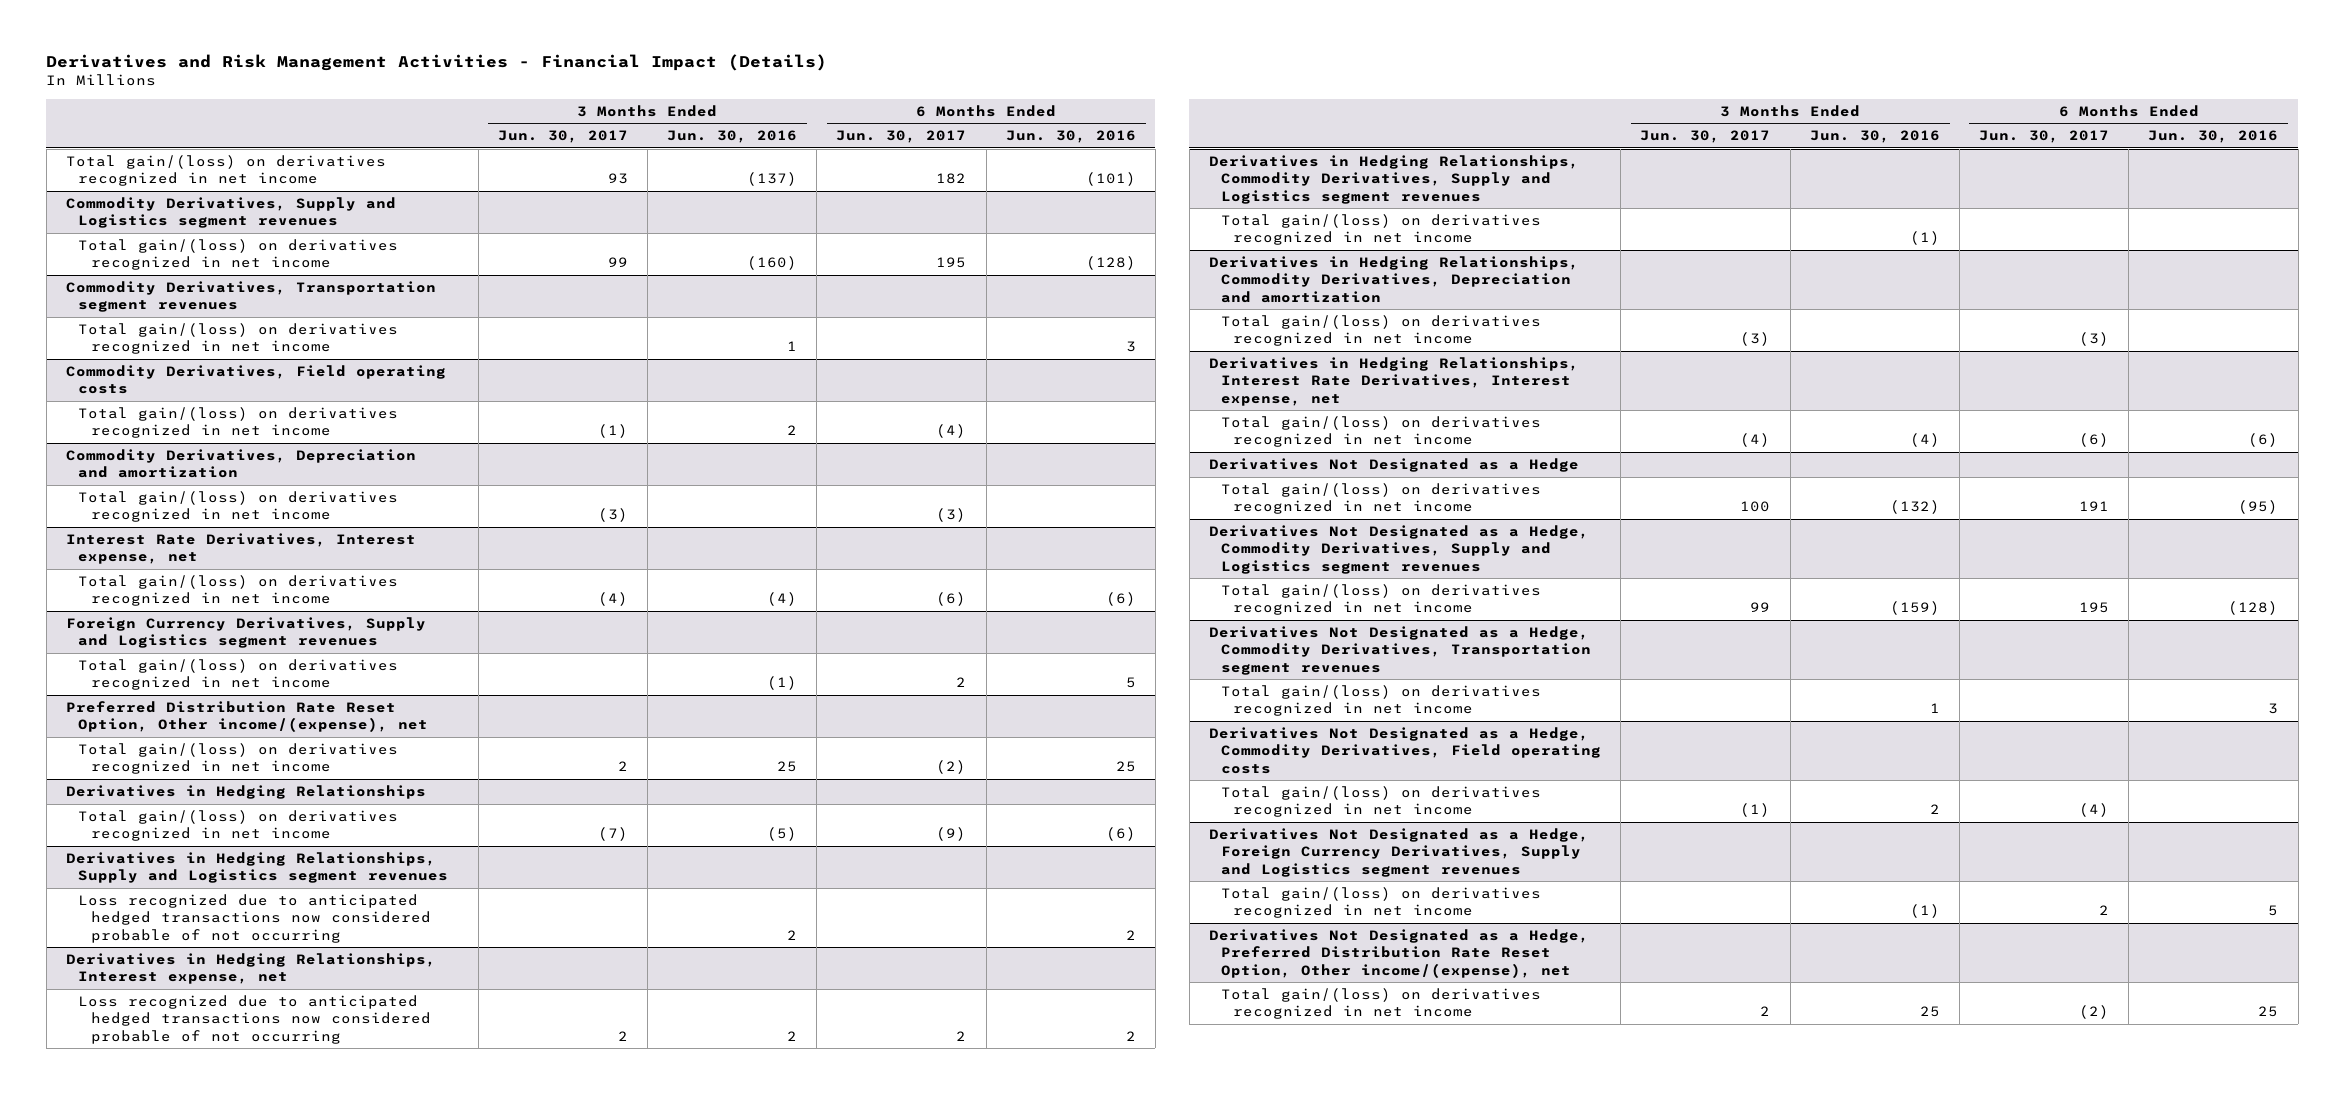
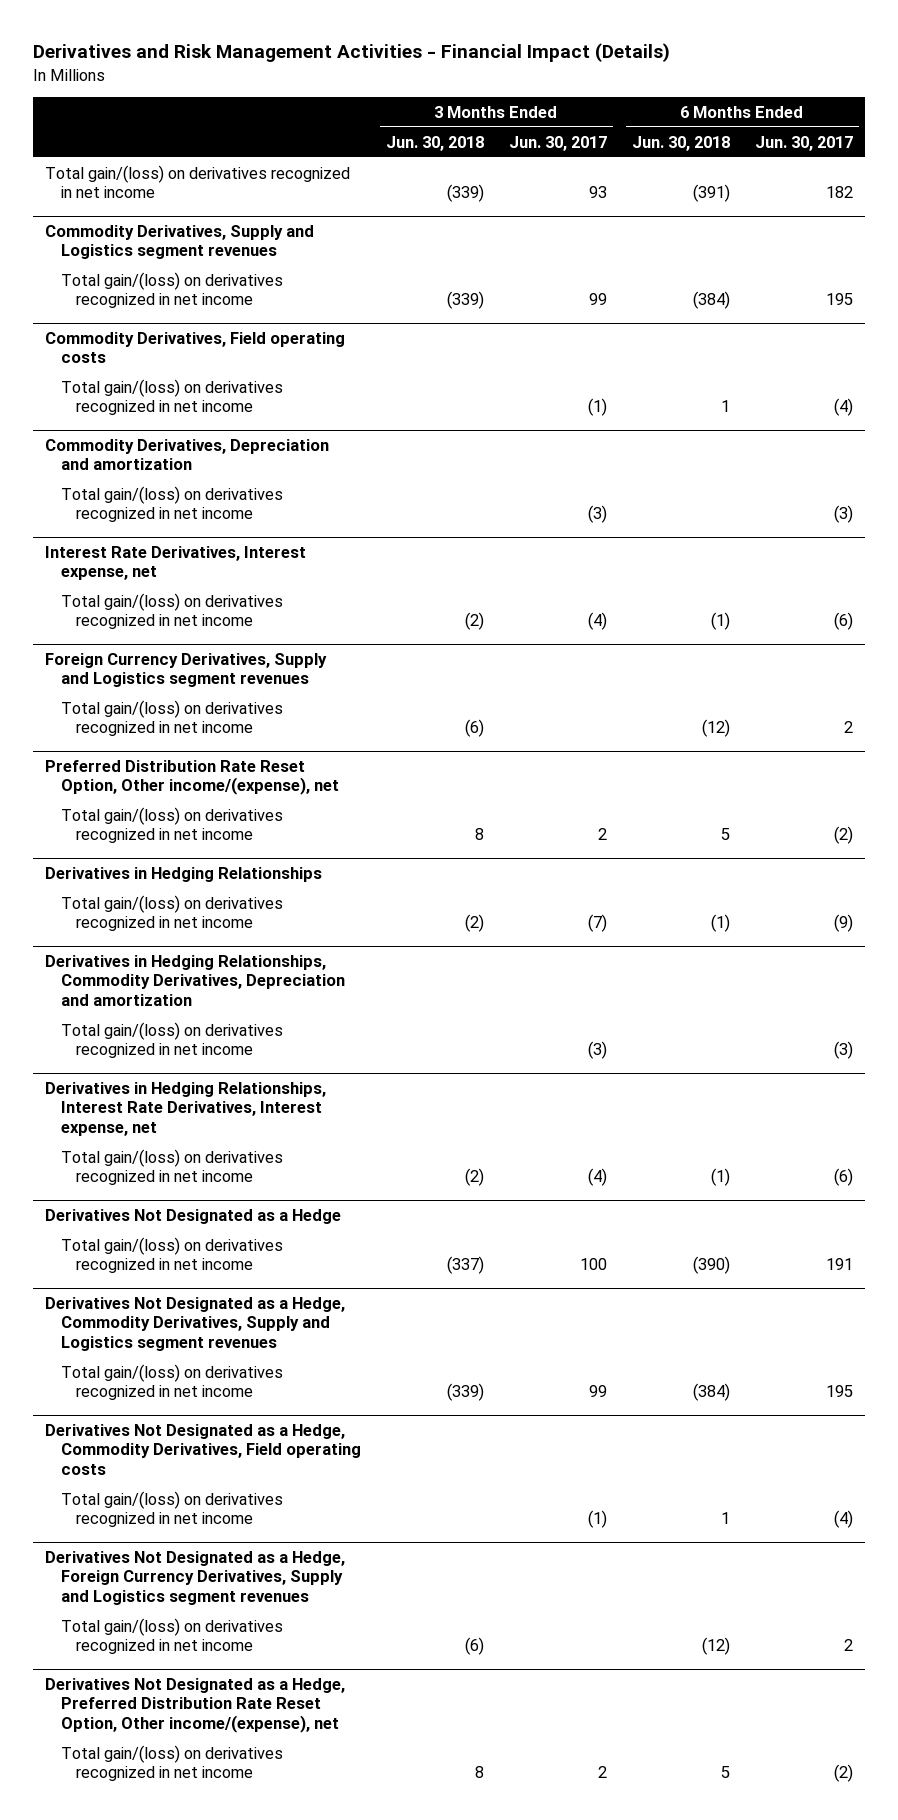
- | 3 Months Ended Jun. 30, 2017 | 3 Months Ended Jun. 30, 2016 | 6 Months Ended Jun. 30, 2017 | 6 Months Ended Jun. 30, 2016
+ | 3 Months Ended Jun. 30, 2018 | 3 Months Ended Jun. 30, 2017 | 6 Months Ended Jun. 30, 2018 | 6 Months Ended Jun. 30, 2017
- Commodity Derivatives, Transportation segment revenues
- Total gain/(loss) on derivatives recognized in net income | | 1 | | 3
- Derivatives in Hedging Relationships, Supply and Logistics segment revenues
- Loss recognized due to anticipated hedged transactions now considered probable of not occurring | | 2 | | 2
- Derivatives in Hedging Relationships, Interest expense, net
- Loss recognized due to anticipated hedged transactions now considered probable of not occurring | 2 | 2 | 2 | 2
- Derivatives in Hedging Relationships, Commodity Derivatives, Supply and Logistics segment revenues
- Total gain/(loss) on derivatives recognized in net income | | (1) | |
- Derivatives Not Designated as a Hedge, Commodity Derivatives, Transportation segment revenues
- Total gain/(loss) on derivatives recognized in net income | | 1 | | 3

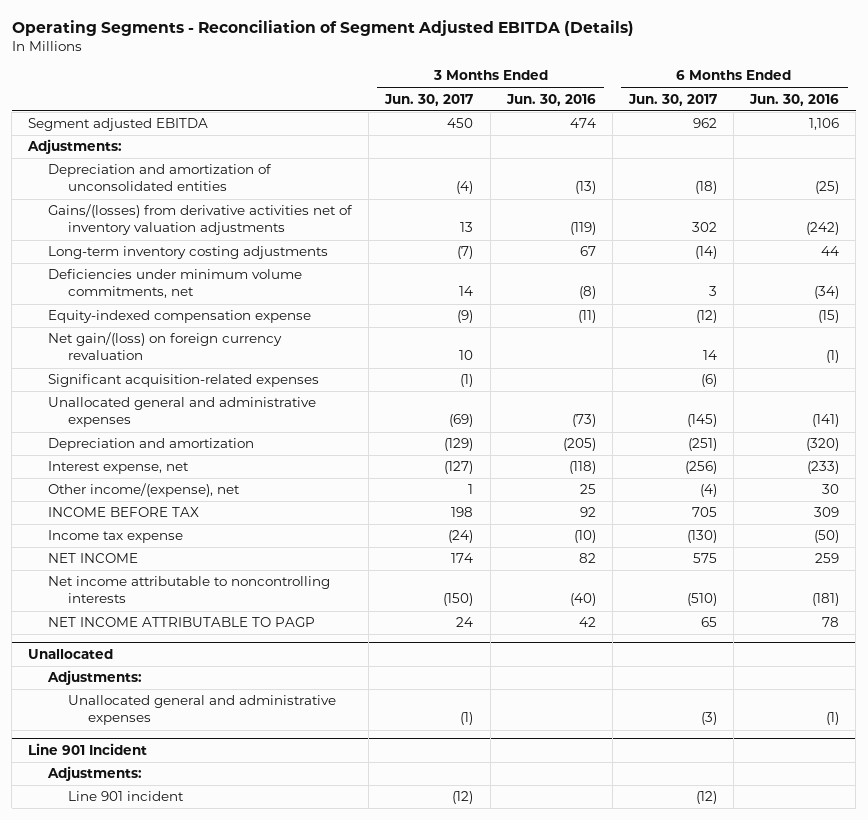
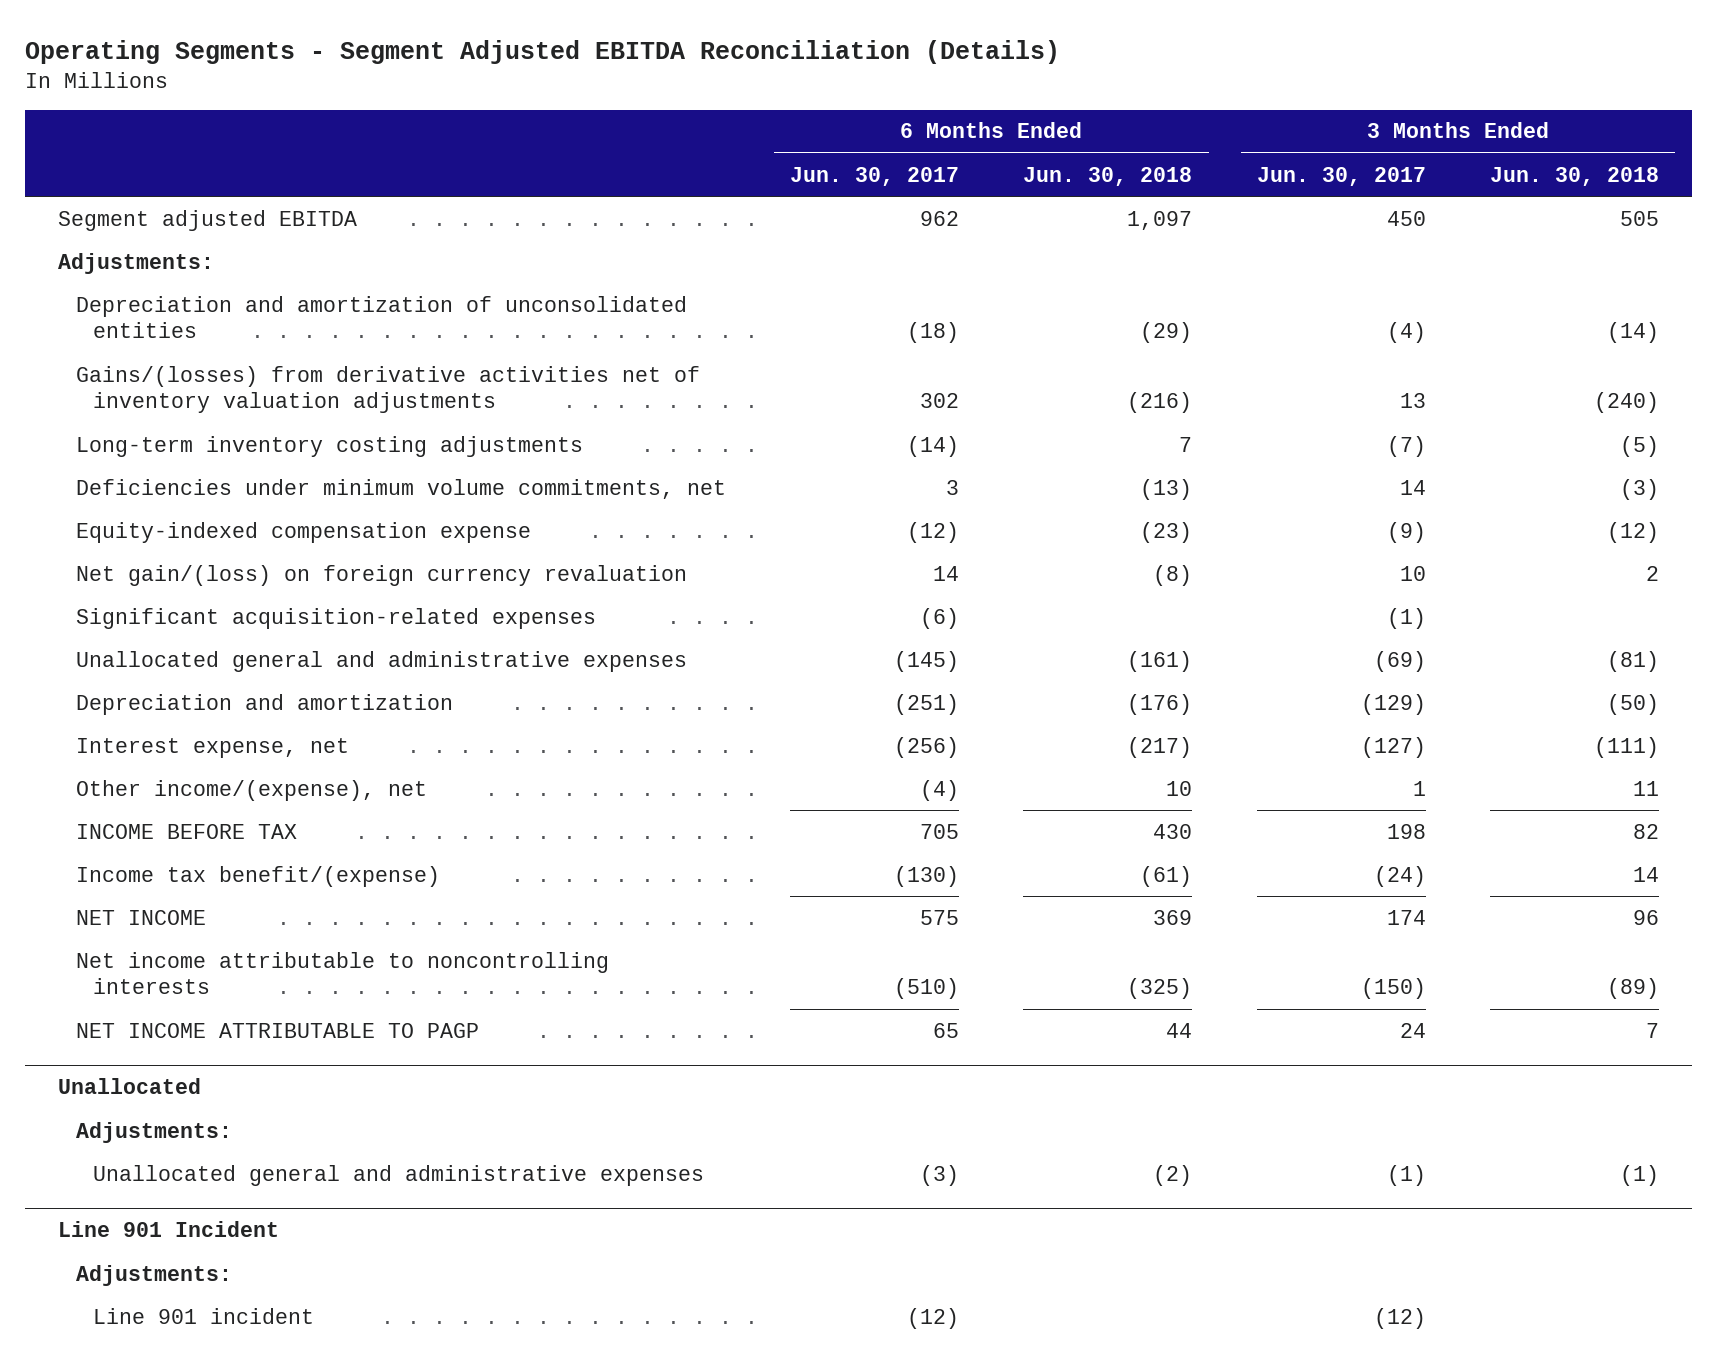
- Operating Segments - Reconciliation of Segment Adjusted EBITDA (Details)
+ Operating Segments - Segment Adjusted EBITDA Reconciliation (Details)
- | 3 Months Ended Jun. 30, 2017 | 3 Months Ended Jun. 30, 2016 | 6 Months Ended Jun. 30, 2017 | 6 Months Ended Jun. 30, 2016
+ | 6 Months Ended Jun. 30, 2017 | 6 Months Ended Jun. 30, 2018 | 3 Months Ended Jun. 30, 2017 | 3 Months Ended Jun. 30, 2018
- Income tax expense | (24) | (10) | (130) | (50)
+ Income tax benefit/(expense) | (130) | (61) | (24) | 14

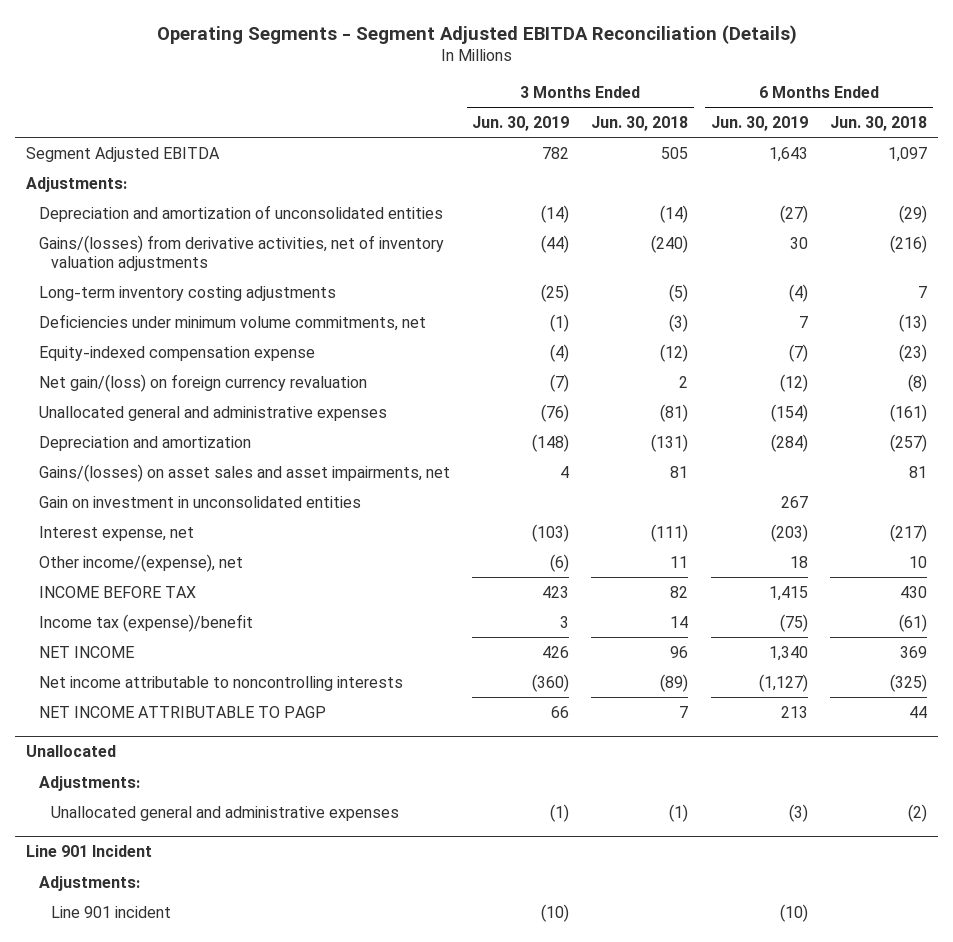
- | 6 Months Ended Jun. 30, 2017 | 6 Months Ended Jun. 30, 2018 | 3 Months Ended Jun. 30, 2017 | 3 Months Ended Jun. 30, 2018
+ | 3 Months Ended Jun. 30, 2019 | 3 Months Ended Jun. 30, 2018 | 6 Months Ended Jun. 30, 2019 | 6 Months Ended Jun. 30, 2018
- Segment adjusted EBITDA | 962 | 1,097 | 450 | 505
+ Segment Adjusted EBITDA | 782 | 505 | 1,643 | 1,097
- Gains/(losses) from derivative activities net of inventory valuation adjustments | 302 | (216) | 13 | (240)
+ Gains/(losses) from derivative activities, net of inventory valuation adjustments | (44) | (240) | 30 | (216)
- Significant acquisition-related expenses | (6) | | (1) |
- Depreciation and amortization | (251) | (176) | (129) | (50)
+ Depreciation and amortization | (148) | (131) | (284) | (257)
+ Gains/(losses) on asset sales and asset impairments, net | 4 | 81 | | 81
+ Gain on investment in unconsolidated entities | | | 267 |
- Income tax benefit/(expense) | (130) | (61) | (24) | 14
+ Income tax (expense)/benefit | 3 | 14 | (75) | (61)

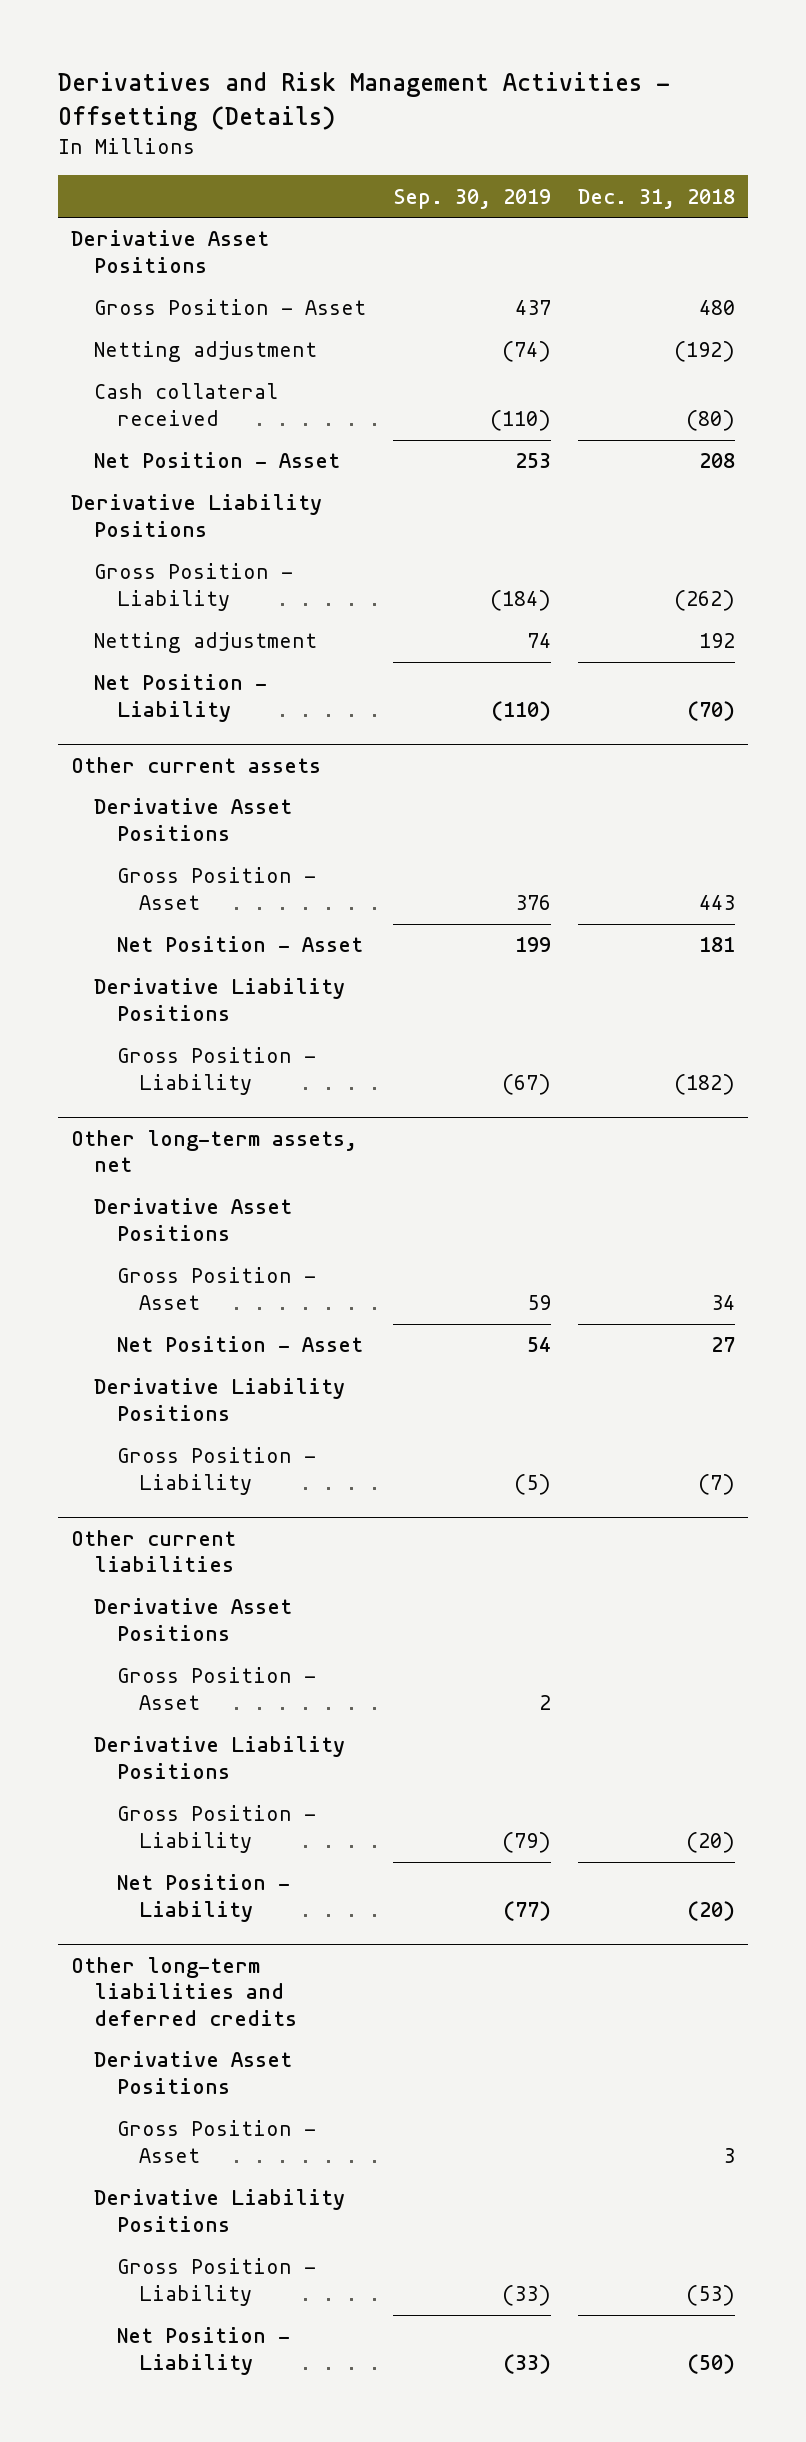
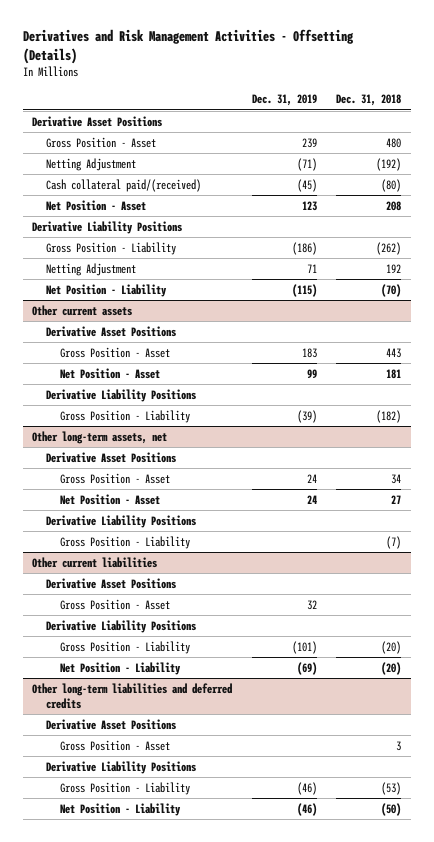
- | Sep. 30, 2019 | Dec. 31, 2018
+ | Dec. 31, 2019 | Dec. 31, 2018
- Netting adjustment | (74) | (192)
- Cash collateral received | (110) | (80)
+ Netting Adjustment | (71) | (192)
+ Cash collateral paid/(received) | (45) | (80)
- Netting adjustment | 74 | 192
+ Netting Adjustment | 71 | 192

